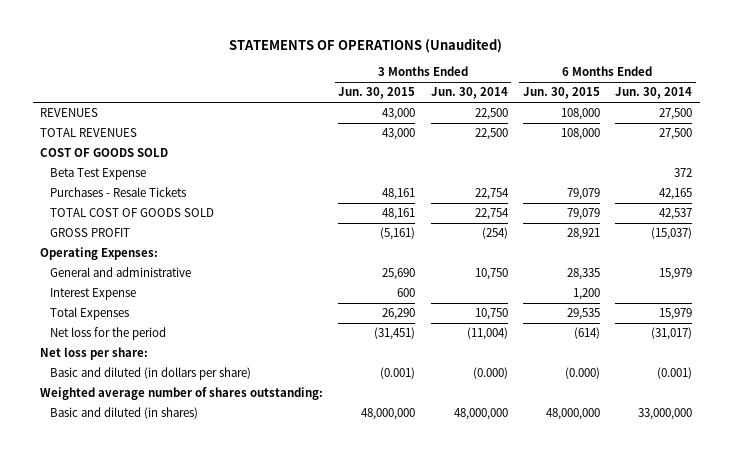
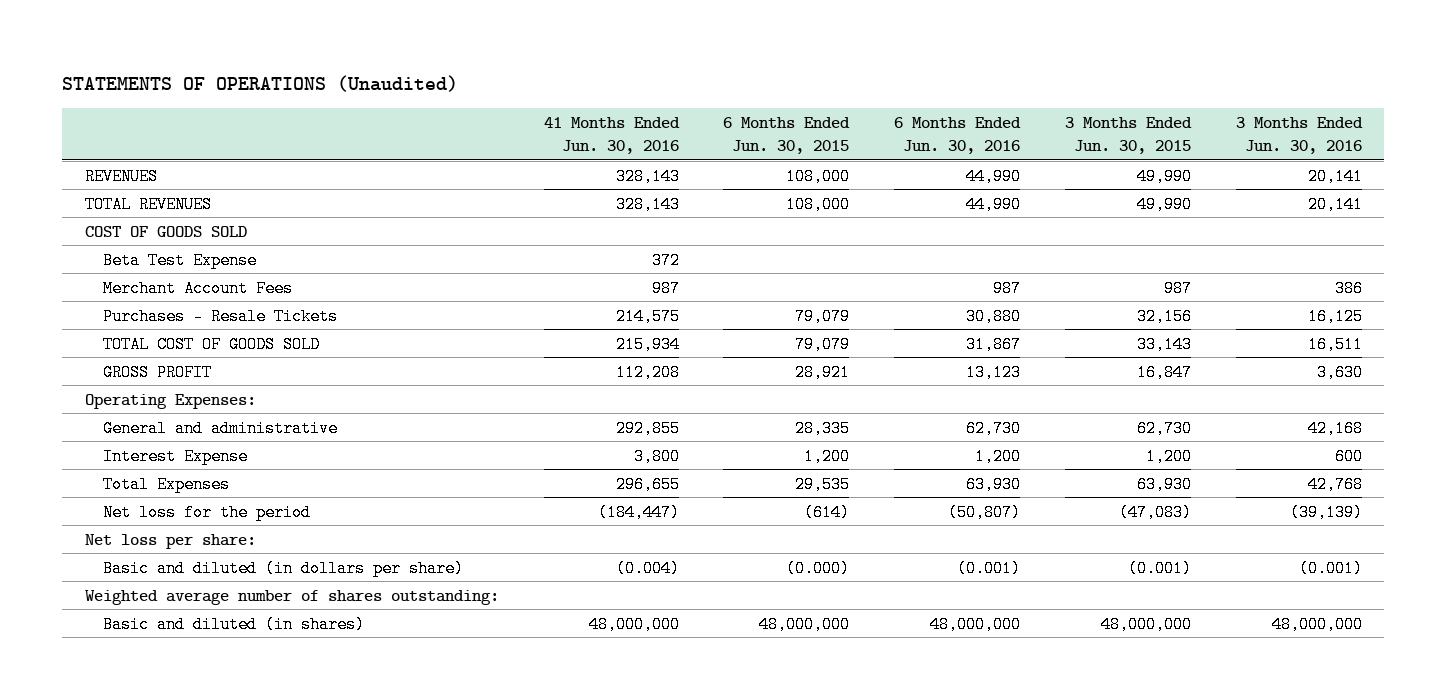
- | 3 Months Ended Jun. 30, 2015 | 3 Months Ended Jun. 30, 2014 | 6 Months Ended Jun. 30, 2015 | 6 Months Ended Jun. 30, 2014
+ | 41 Months Ended Jun. 30, 2016 | 6 Months Ended Jun. 30, 2015 | 6 Months Ended Jun. 30, 2016 | 3 Months Ended Jun. 30, 2015 | 3 Months Ended Jun. 30, 2016
- REVENUES | 43,000 | 22,500 | 108,000 | 27,500
- TOTAL REVENUES | 43,000 | 22,500 | 108,000 | 27,500
+ REVENUES | 328,143 | 108,000 | 44,990 | 49,990 | 20,141
+ TOTAL REVENUES | 328,143 | 108,000 | 44,990 | 49,990 | 20,141
- Purchases - Resale Tickets | 48,161 | 22,754 | 79,079 | 42,165
- TOTAL COST OF GOODS SOLD | 48,161 | 22,754 | 79,079 | 42,537
- GROSS PROFIT | (5,161) | (254) | 28,921 | (15,037)
+ Merchant Account Fees | 987 | | 987 | 987 | 386
+ Purchases - Resale Tickets | 214,575 | 79,079 | 30,880 | 32,156 | 16,125
+ TOTAL COST OF GOODS SOLD | 215,934 | 79,079 | 31,867 | 33,143 | 16,511
+ GROSS PROFIT | 112,208 | 28,921 | 13,123 | 16,847 | 3,630
- General and administrative | 25,690 | 10,750 | 28,335 | 15,979
- Interest Expense | 600 | | 1,200 |
- Total Expenses | 26,290 | 10,750 | 29,535 | 15,979
- Net loss for the period | (31,451) | (11,004) | (614) | (31,017)
+ General and administrative | 292,855 | 28,335 | 62,730 | 62,730 | 42,168
+ Interest Expense | 3,800 | 1,200 | 1,200 | 1,200 | 600
+ Total Expenses | 296,655 | 29,535 | 63,930 | 63,930 | 42,768
+ Net loss for the period | (184,447) | (614) | (50,807) | (47,083) | (39,139)

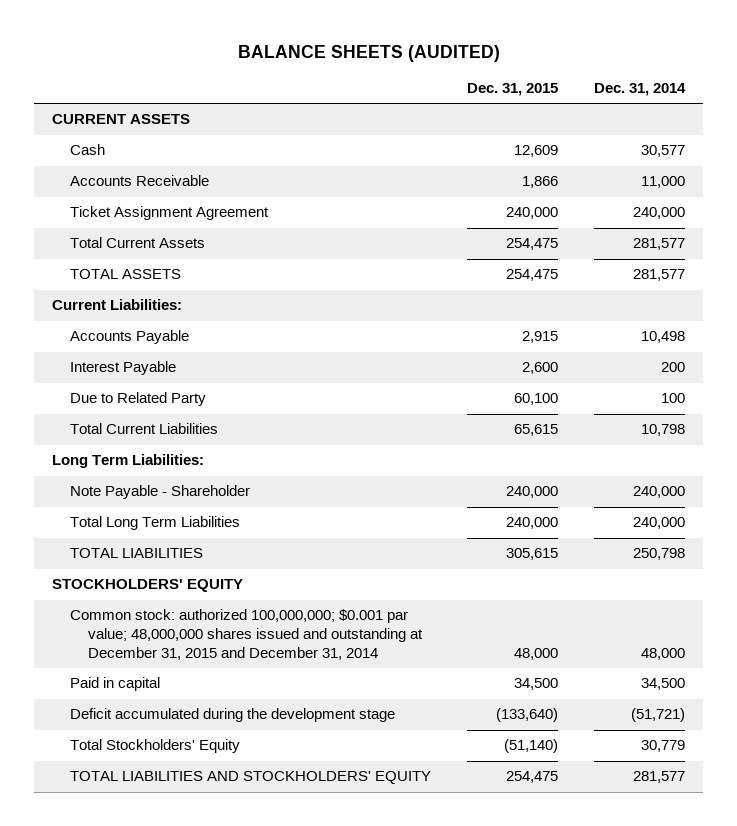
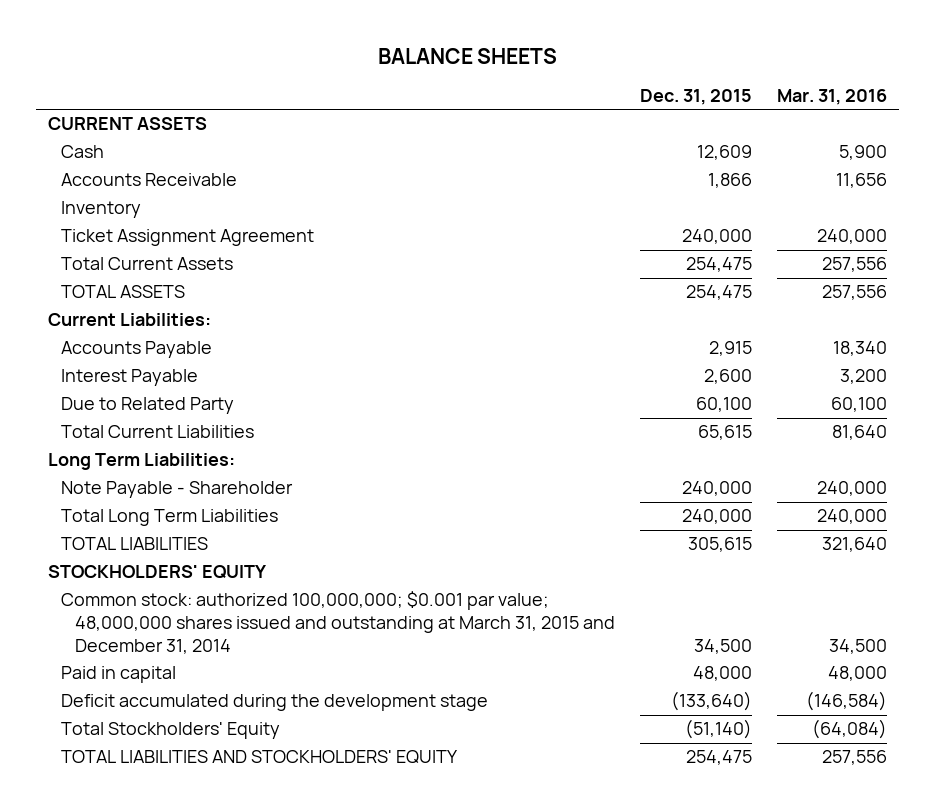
- BALANCE SHEETS (AUDITED)
+ BALANCE SHEETS
- | Dec. 31, 2015 | Dec. 31, 2014
+ | Dec. 31, 2015 | Mar. 31, 2016
+ Inventory
- Common stock: authorized 100,000,000; $0.001 par value; 48,000,000 shares issued and outstanding at December 31, 2015 and December 31, 2014 | 48,000 | 48,000
- Paid in capital | 34,500 | 34,500
+ Common stock: authorized 100,000,000; $0.001 par value; 48,000,000 shares issued and outstanding at March 31, 2015 and December 31, 2014 | 34,500 | 34,500
+ Paid in capital | 48,000 | 48,000

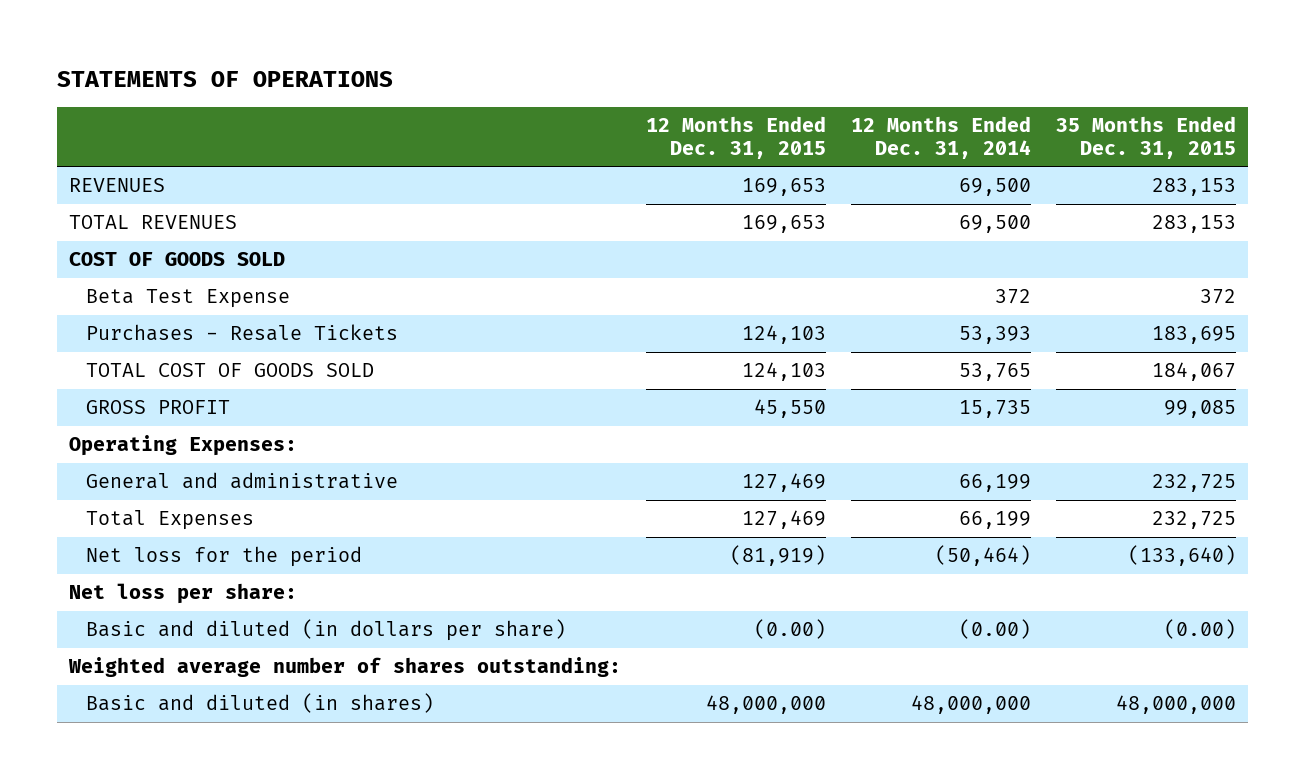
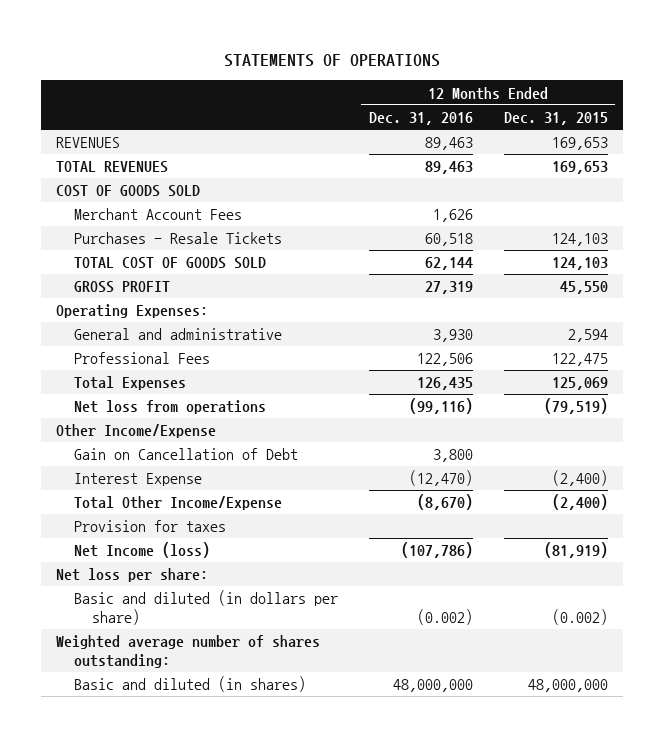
- | 12 Months Ended Dec. 31, 2015 | 12 Months Ended Dec. 31, 2014 | 35 Months Ended Dec. 31, 2015
+ | 12 Months Ended Dec. 31, 2016 | 12 Months Ended Dec. 31, 2015
- Beta Test Expense | | 372 | 372
+ Merchant Account Fees | 1,626 |
- General and administrative | 127,469 | 66,199 | 232,725
- Total Expenses | 127,469 | 66,199 | 232,725
- Net loss for the period | (81,919) | (50,464) | (133,640)
+ General and administrative | 3,930 | 2,594
+ Professional Fees | 122,506 | 122,475
+ Total Expenses | 126,435 | 125,069
+ Net loss from operations | (99,116) | (79,519)
+ Other Income/Expense
+ Gain on Cancellation of Debt | 3,800 |
+ Interest Expense | (12,470) | (2,400)
+ Total Other Income/Expense | (8,670) | (2,400)
+ Provision for taxes
+ Net Income (loss) | (107,786) | (81,919)
- Basic and diluted (in dollars per share) | (0.00) | (0.00) | (0.00)
+ Basic and diluted (in dollars per share) | (0.002) | (0.002)

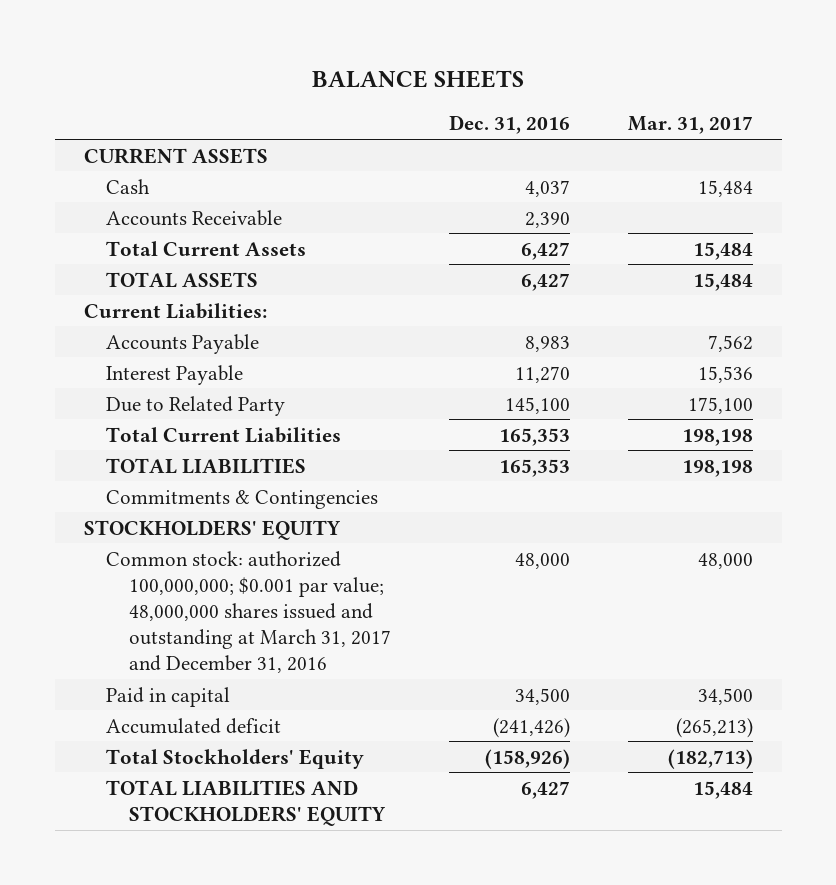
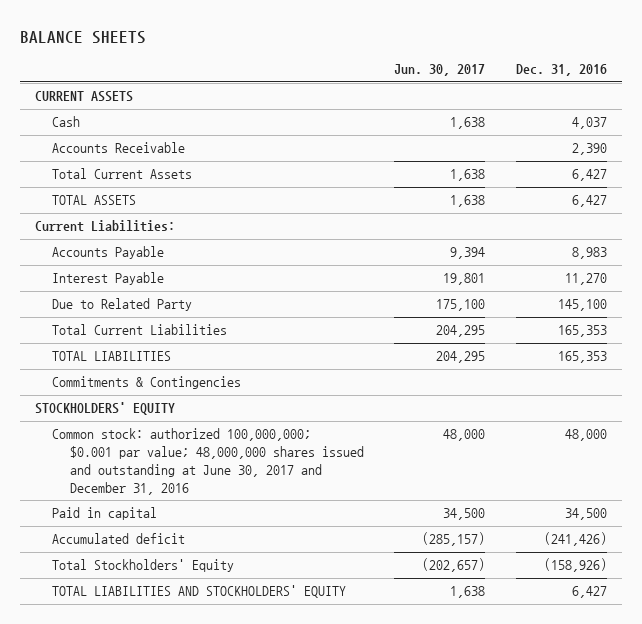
- | Dec. 31, 2016 | Mar. 31, 2017
+ | Jun. 30, 2017 | Dec. 31, 2016
- Common stock: authorized 100,000,000; $0.001 par value; 48,000,000 shares issued and outstanding at March 31, 2017 and December 31, 2016 | 48,000 | 48,000
+ Common stock: authorized 100,000,000; $0.001 par value; 48,000,000 shares issued and outstanding at June 30, 2017 and December 31, 2016 | 48,000 | 48,000

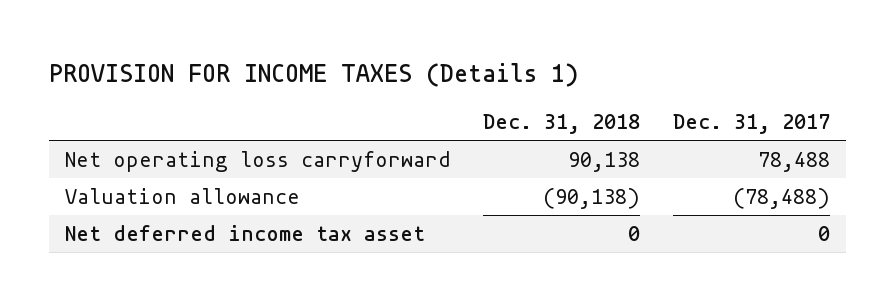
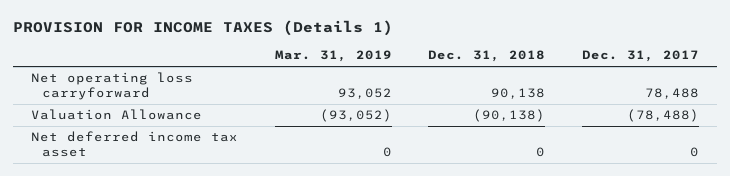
- | Dec. 31, 2018 | Dec. 31, 2017
+ | Mar. 31, 2019 | Dec. 31, 2018 | Dec. 31, 2017
- Valuation allowance | (90,138) | (78,488)
+ Valuation Allowance | (93,052) | (90,138) | (78,488)

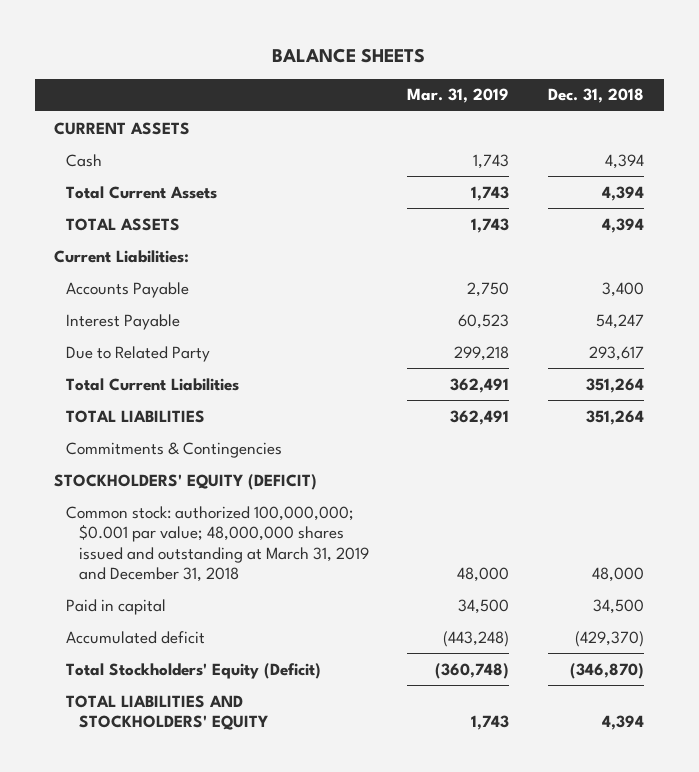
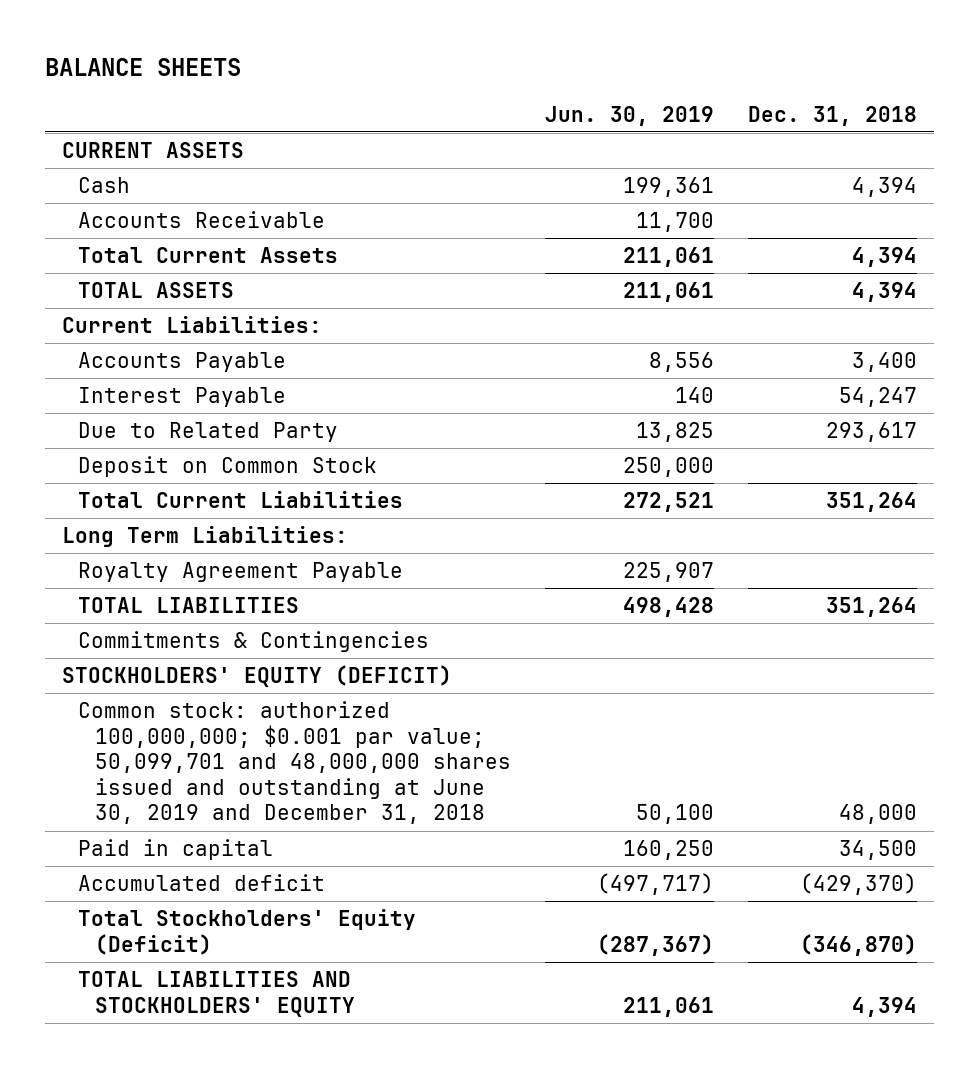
- | Mar. 31, 2019 | Dec. 31, 2018
+ | Jun. 30, 2019 | Dec. 31, 2018
+ Accounts Receivable | 11,700 |
+ Deposit on Common Stock | 250,000 |
+ Long Term Liabilities:
+ Royalty Agreement Payable | 225,907 |
- Common stock: authorized 100,000,000; $0.001 par value; 48,000,000 shares issued and outstanding at March 31, 2019 and December 31, 2018 | 48,000 | 48,000
+ Common stock: authorized 100,000,000; $0.001 par value; 50,099,701 and 48,000,000 shares issued and outstanding at June 30, 2019 and December 31, 2018 | 50,100 | 48,000

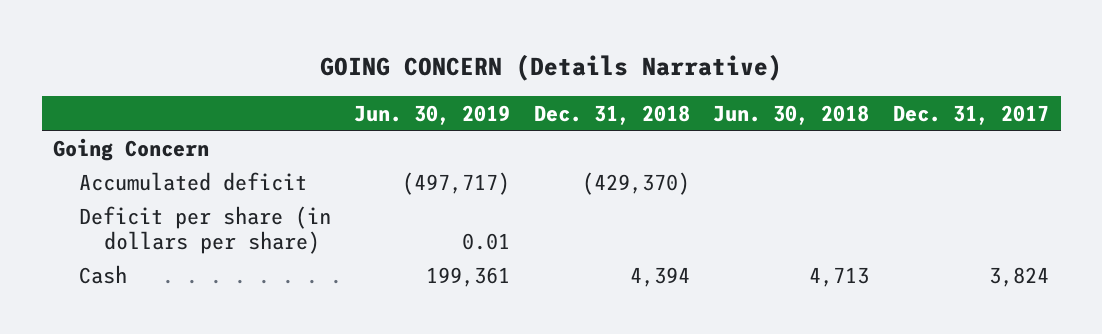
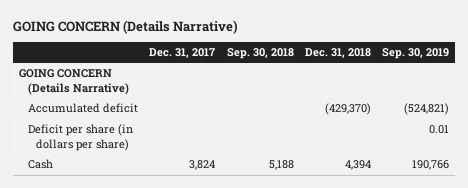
- | Jun. 30, 2019 | Dec. 31, 2018 | Jun. 30, 2018 | Dec. 31, 2017
+ | Dec. 31, 2017 | Sep. 30, 2018 | Dec. 31, 2018 | Sep. 30, 2019
- Going Concern
+ GOING CONCERN (Details Narrative)

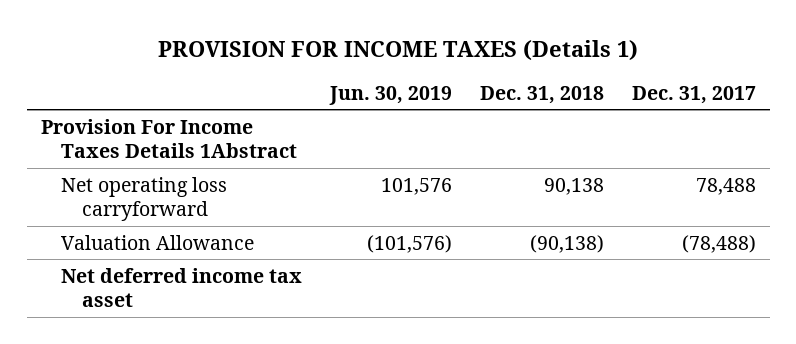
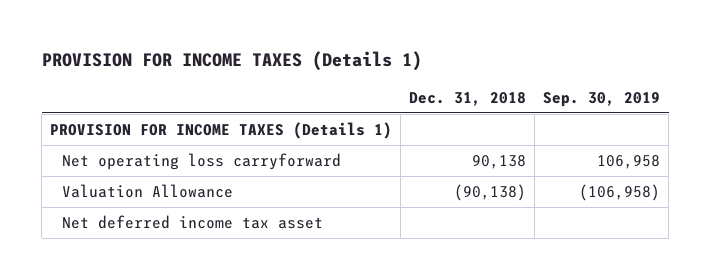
- | Jun. 30, 2019 | Dec. 31, 2018 | Dec. 31, 2017
+ | Dec. 31, 2018 | Sep. 30, 2019
- Provision For Income Taxes Details 1Abstract
+ PROVISION FOR INCOME TAXES (Details 1)

